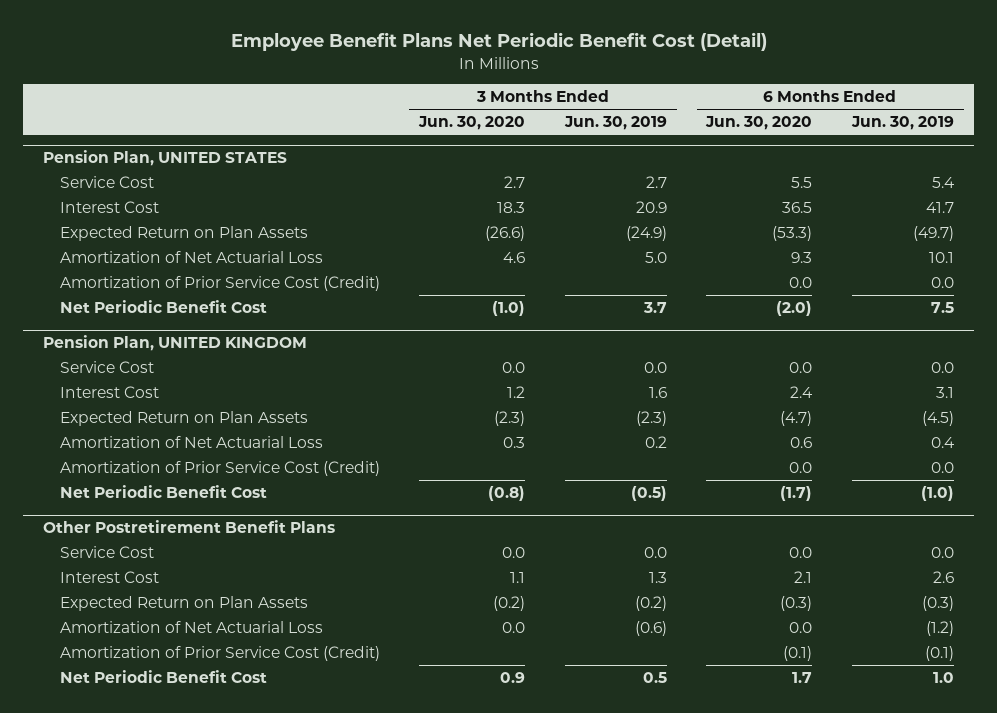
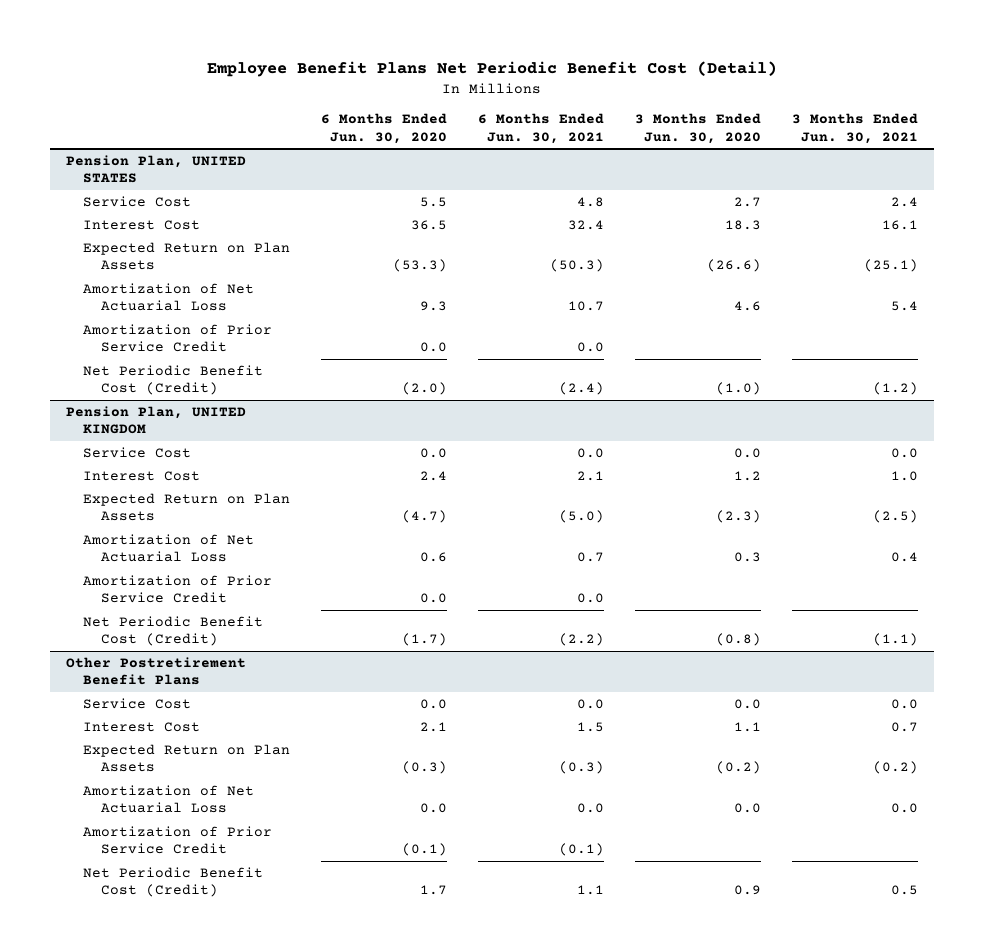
- | 3 Months Ended Jun. 30, 2020 | 3 Months Ended Jun. 30, 2019 | 6 Months Ended Jun. 30, 2020 | 6 Months Ended Jun. 30, 2019
+ | 6 Months Ended Jun. 30, 2020 | 6 Months Ended Jun. 30, 2021 | 3 Months Ended Jun. 30, 2020 | 3 Months Ended Jun. 30, 2021
@ Pension Plan, UNITED STATES
- Amortization of Prior Service Cost (Credit) | | | 0.0 | 0.0
- Net Periodic Benefit Cost | (1.0) | 3.7 | (2.0) | 7.5
+ Amortization of Prior Service Credit | 0.0 | 0.0 | |
+ Net Periodic Benefit Cost (Credit) | (2.0) | (2.4) | (1.0) | (1.2)
@ Pension Plan, UNITED KINGDOM
- Amortization of Prior Service Cost (Credit) | | | 0.0 | 0.0
- Net Periodic Benefit Cost | (0.8) | (0.5) | (1.7) | (1.0)
+ Amortization of Prior Service Credit | 0.0 | 0.0 | |
+ Net Periodic Benefit Cost (Credit) | (1.7) | (2.2) | (0.8) | (1.1)
@ Other Postretirement Benefit Plans
- Amortization of Prior Service Cost (Credit) | | | (0.1) | (0.1)
- Net Periodic Benefit Cost | 0.9 | 0.5 | 1.7 | 1.0
+ Amortization of Prior Service Credit | (0.1) | (0.1) | |
+ Net Periodic Benefit Cost (Credit) | 1.7 | 1.1 | 0.9 | 0.5

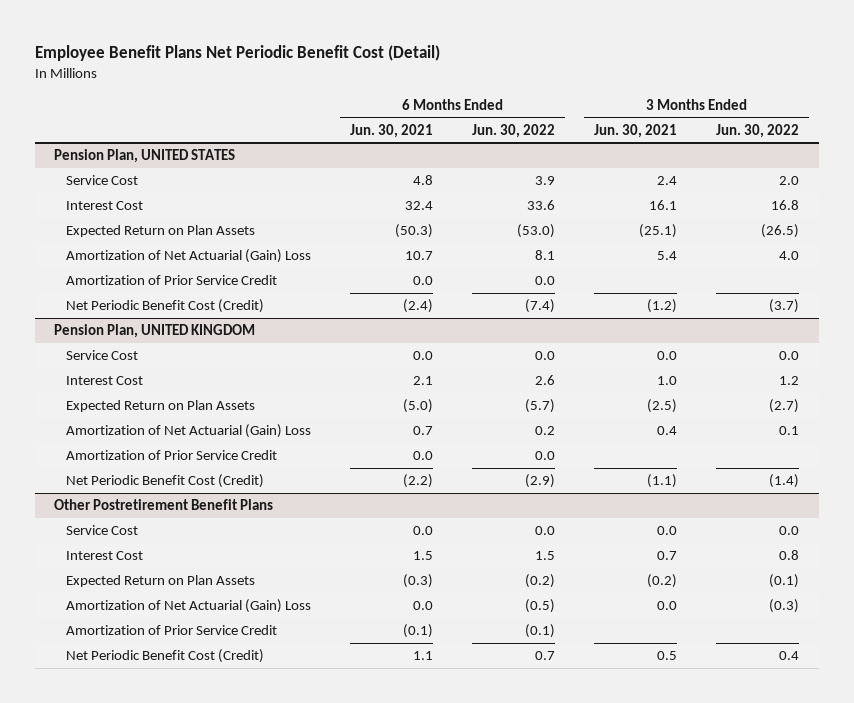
- | 6 Months Ended Jun. 30, 2020 | 6 Months Ended Jun. 30, 2021 | 3 Months Ended Jun. 30, 2020 | 3 Months Ended Jun. 30, 2021
+ | 6 Months Ended Jun. 30, 2021 | 6 Months Ended Jun. 30, 2022 | 3 Months Ended Jun. 30, 2021 | 3 Months Ended Jun. 30, 2022
@ Pension Plan, UNITED STATES
- Amortization of Net Actuarial Loss | 9.3 | 10.7 | 4.6 | 5.4
+ Amortization of Net Actuarial (Gain) Loss | 10.7 | 8.1 | 5.4 | 4.0
@ Pension Plan, UNITED KINGDOM
- Amortization of Net Actuarial Loss | 0.6 | 0.7 | 0.3 | 0.4
+ Amortization of Net Actuarial (Gain) Loss | 0.7 | 0.2 | 0.4 | 0.1
@ Other Postretirement Benefit Plans
- Amortization of Net Actuarial Loss | 0.0 | 0.0 | 0.0 | 0.0
+ Amortization of Net Actuarial (Gain) Loss | 0.0 | (0.5) | 0.0 | (0.3)

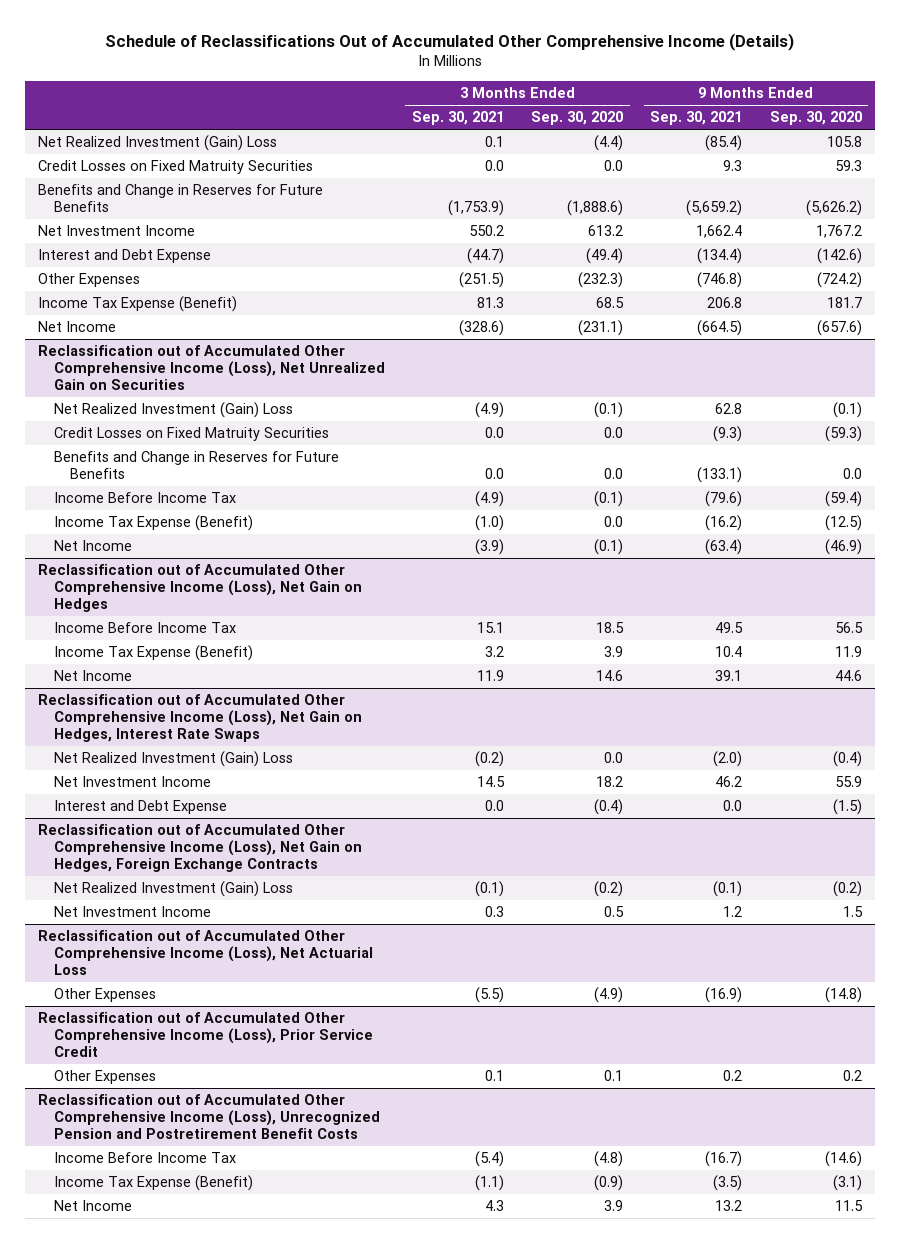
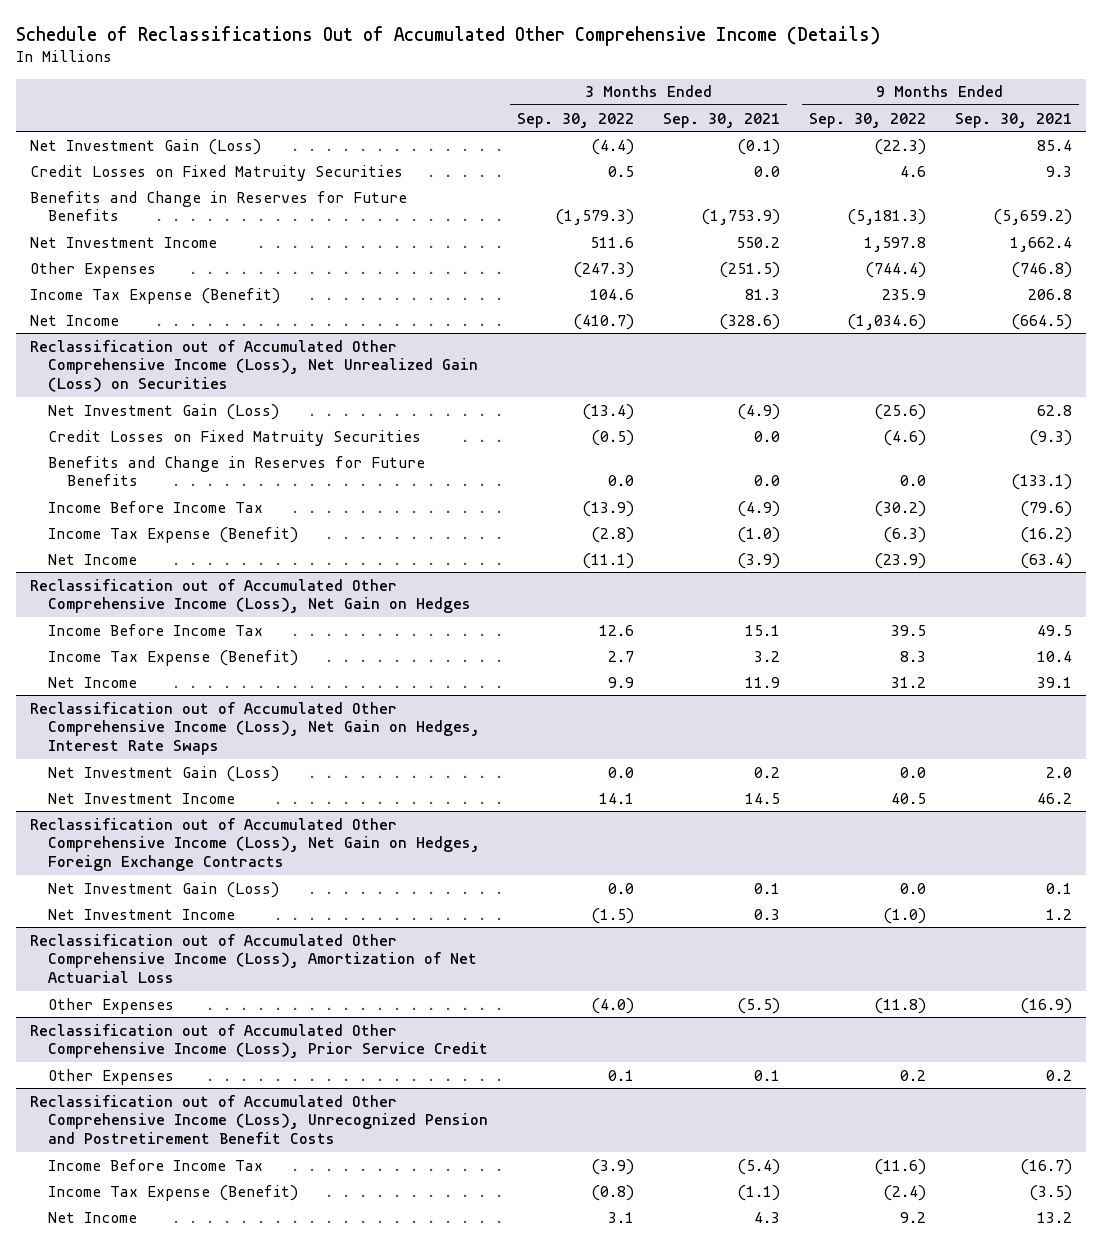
- | 3 Months Ended Sep. 30, 2021 | 3 Months Ended Sep. 30, 2020 | 9 Months Ended Sep. 30, 2021 | 9 Months Ended Sep. 30, 2020
+ | 3 Months Ended Sep. 30, 2022 | 3 Months Ended Sep. 30, 2021 | 9 Months Ended Sep. 30, 2022 | 9 Months Ended Sep. 30, 2021
- Net Realized Investment (Gain) Loss | 0.1 | (4.4) | (85.4) | 105.8
+ Net Investment Gain (Loss) | (4.4) | (0.1) | (22.3) | 85.4
- Interest and Debt Expense | (44.7) | (49.4) | (134.4) | (142.6)
- Reclassification out of Accumulated Other Comprehensive Income (Loss), Net Unrealized Gain on Securities
- Net Realized Investment (Gain) Loss | (4.9) | (0.1) | 62.8 | (0.1)
+ Reclassification out of Accumulated Other Comprehensive Income (Loss), Net Unrealized Gain (Loss) on Securities
+ Net Investment Gain (Loss) | (13.4) | (4.9) | (25.6) | 62.8
@ Reclassification out of Accumulated Other Comprehensive Income (Loss), Net Gain on Hedges, Interest Rate Swaps
- Net Realized Investment (Gain) Loss | (0.2) | 0.0 | (2.0) | (0.4)
+ Net Investment Gain (Loss) | 0.0 | 0.2 | 0.0 | 2.0
- Interest and Debt Expense | 0.0 | (0.4) | 0.0 | (1.5)
@ Reclassification out of Accumulated Other Comprehensive Income (Loss), Net Gain on Hedges, Foreign Exchange Contracts
- Net Realized Investment (Gain) Loss | (0.1) | (0.2) | (0.1) | (0.2)
+ Net Investment Gain (Loss) | 0.0 | 0.1 | 0.0 | 0.1
- Reclassification out of Accumulated Other Comprehensive Income (Loss), Net Actuarial Loss
+ Reclassification out of Accumulated Other Comprehensive Income (Loss), Amortization of Net Actuarial Loss

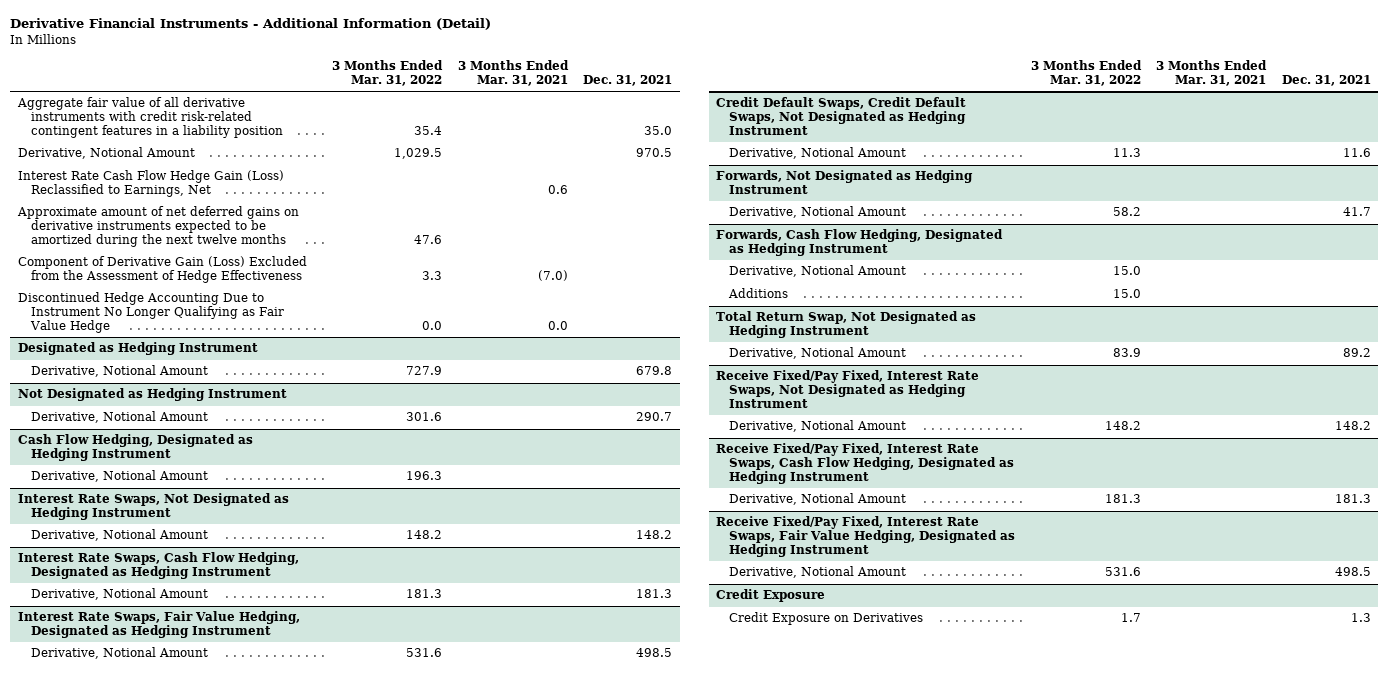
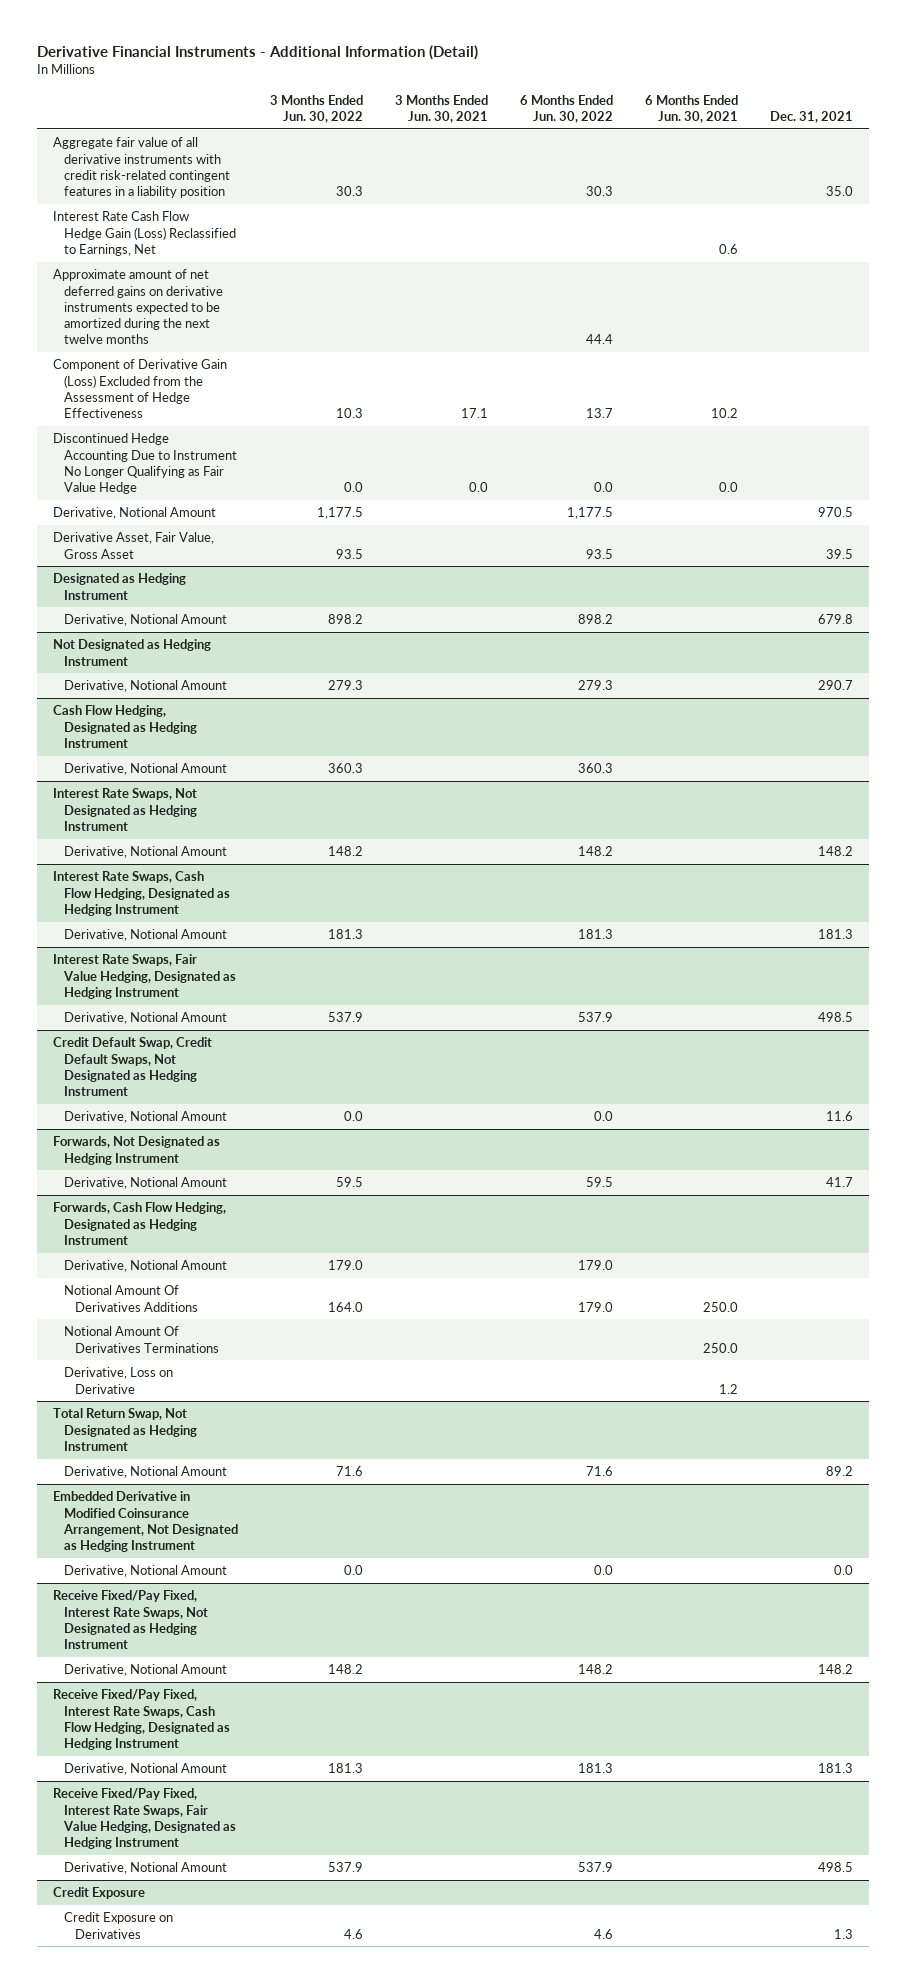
- | 3 Months Ended Mar. 31, 2022 | 3 Months Ended Mar. 31, 2021 | Dec. 31, 2021
+ | 3 Months Ended Jun. 30, 2022 | 3 Months Ended Jun. 30, 2021 | 6 Months Ended Jun. 30, 2022 | 6 Months Ended Jun. 30, 2021 | Dec. 31, 2021
moved down: Derivative, Notional Amount | 1,177.5 | | 1,177.5 | | 970.5
+ Derivative Asset, Fair Value, Gross Asset | 93.5 | | 93.5 | | 39.5
- Credit Default Swaps, Credit Default Swaps, Not Designated as Hedging Instrument
+ Credit Default Swap, Credit Default Swaps, Not Designated as Hedging Instrument
@ Forwards, Cash Flow Hedging, Designated as Hedging Instrument
- Additions | 15.0 | |
+ Notional Amount Of Derivatives Additions | 164.0 | | 179.0 | 250.0 |
+ Notional Amount Of Derivatives Terminations | | | | 250.0 |
+ Derivative, Loss on Derivative | | | | 1.2 |
+ Embedded Derivative in Modified Coinsurance Arrangement, Not Designated as Hedging Instrument
+ Derivative, Notional Amount | 0.0 | | 0.0 | | 0.0

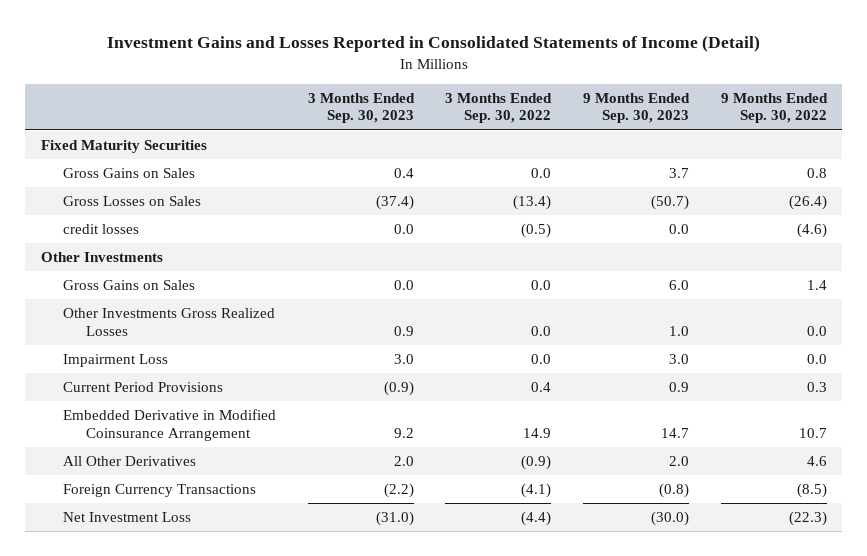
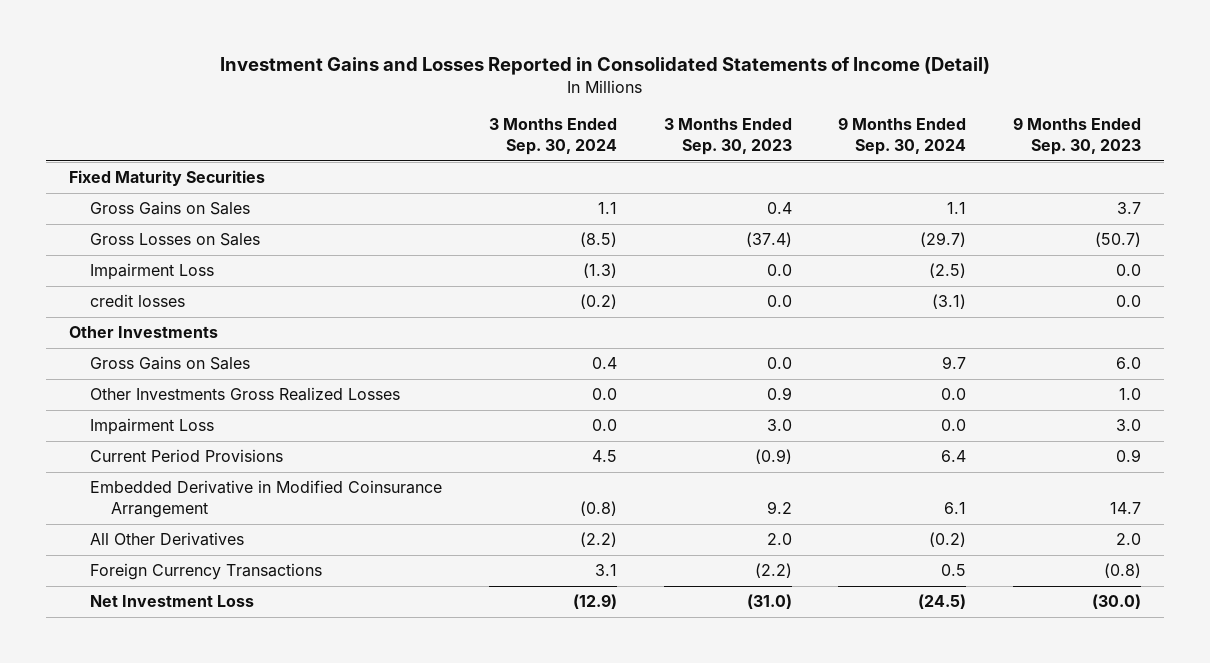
- | 3 Months Ended Sep. 30, 2023 | 3 Months Ended Sep. 30, 2022 | 9 Months Ended Sep. 30, 2023 | 9 Months Ended Sep. 30, 2022
+ | 3 Months Ended Sep. 30, 2024 | 3 Months Ended Sep. 30, 2023 | 9 Months Ended Sep. 30, 2024 | 9 Months Ended Sep. 30, 2023
+ Impairment Loss | (1.3) | 0.0 | (2.5) | 0.0

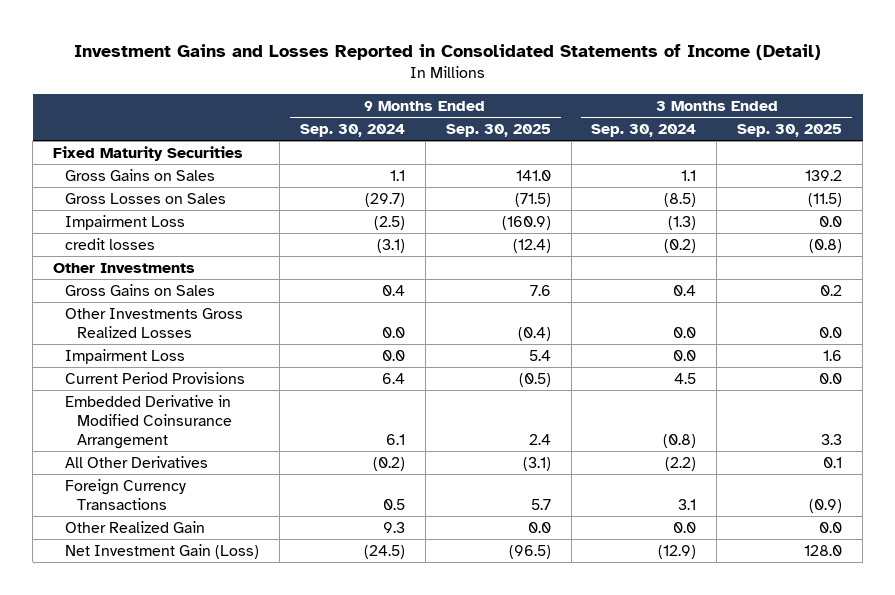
- | 3 Months Ended Sep. 30, 2024 | 3 Months Ended Sep. 30, 2023 | 9 Months Ended Sep. 30, 2024 | 9 Months Ended Sep. 30, 2023
+ | 9 Months Ended Sep. 30, 2024 | 9 Months Ended Sep. 30, 2025 | 3 Months Ended Sep. 30, 2024 | 3 Months Ended Sep. 30, 2025
- Gross Gains on Sales | 0.4 | 0.0 | 9.7 | 6.0
+ Gross Gains on Sales | 0.4 | 7.6 | 0.4 | 0.2
- Net Investment Loss | (12.9) | (31.0) | (24.5) | (30.0)
+ Other Realized Gain | 9.3 | 0.0 | 0.0 | 0.0
+ Net Investment Gain (Loss) | (24.5) | (96.5) | (12.9) | 128.0

